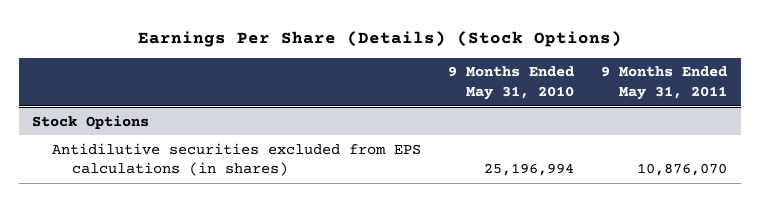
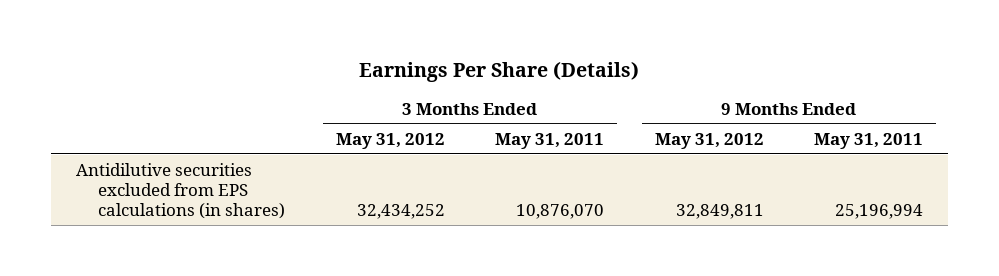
- Earnings Per Share (Details) (Stock Options)
+ Earnings Per Share (Details)
- | 9 Months Ended May 31, 2010 | 9 Months Ended May 31, 2011
+ | 3 Months Ended May 31, 2012 | 3 Months Ended May 31, 2011 | 9 Months Ended May 31, 2012 | 9 Months Ended May 31, 2011
- Stock Options
- Antidilutive securities excluded from EPS calculations (in shares) | 25,196,994 | 10,876,070
+ Antidilutive securities excluded from EPS calculations (in shares) | 32,434,252 | 10,876,070 | 32,849,811 | 25,196,994

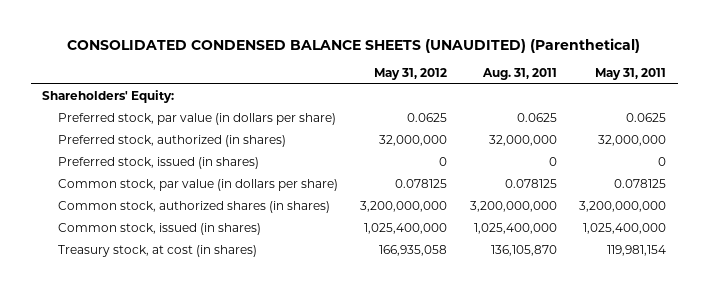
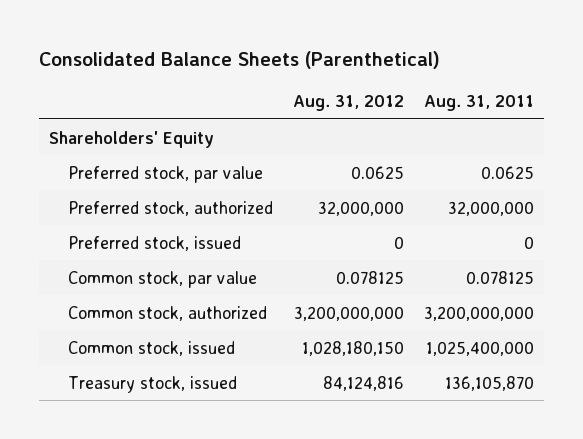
- CONSOLIDATED CONDENSED BALANCE SHEETS (UNAUDITED) (Parenthetical)
+ Consolidated Balance Sheets (Parenthetical)
- | May 31, 2012 | Aug. 31, 2011 | May 31, 2011
+ | Aug. 31, 2012 | Aug. 31, 2011
- Shareholders' Equity:
- Preferred stock, par value (in dollars per share) | 0.0625 | 0.0625 | 0.0625
- Preferred stock, authorized (in shares) | 32,000,000 | 32,000,000 | 32,000,000
- Preferred stock, issued (in shares) | 0 | 0 | 0
- Common stock, par value (in dollars per share) | 0.078125 | 0.078125 | 0.078125
- Common stock, authorized shares (in shares) | 3,200,000,000 | 3,200,000,000 | 3,200,000,000
- Common stock, issued (in shares) | 1,025,400,000 | 1,025,400,000 | 1,025,400,000
- Treasury stock, at cost (in shares) | 166,935,058 | 136,105,870 | 119,981,154
+ Shareholders' Equity
+ Preferred stock, par value | 0.0625 | 0.0625
+ Preferred stock, authorized | 32,000,000 | 32,000,000
+ Preferred stock, issued | 0 | 0
+ Common stock, par value | 0.078125 | 0.078125
+ Common stock, authorized | 3,200,000,000 | 3,200,000,000
+ Common stock, issued | 1,028,180,150 | 1,025,400,000
+ Treasury stock, issued | 84,124,816 | 136,105,870

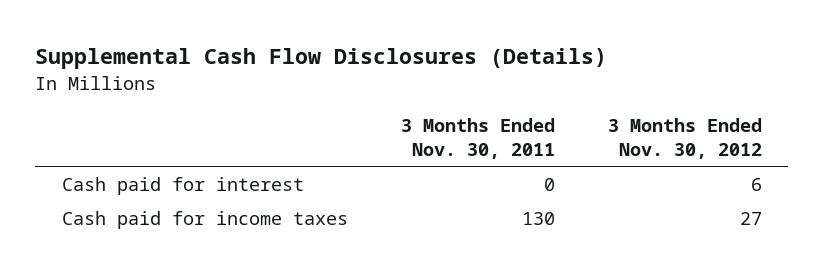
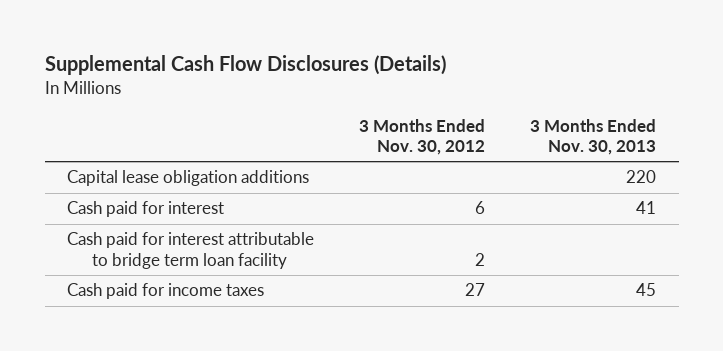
- | 3 Months Ended Nov. 30, 2011 | 3 Months Ended Nov. 30, 2012
+ | 3 Months Ended Nov. 30, 2012 | 3 Months Ended Nov. 30, 2013
+ Capital lease obligation additions | | 220
+ Cash paid for interest attributable to bridge term loan facility | 2 |

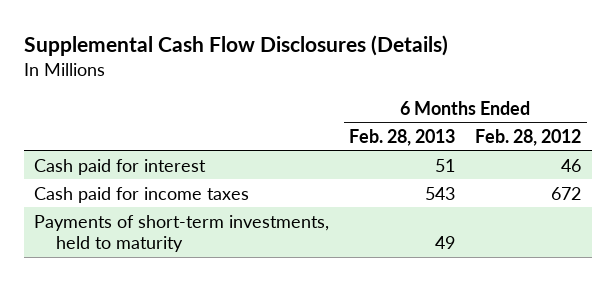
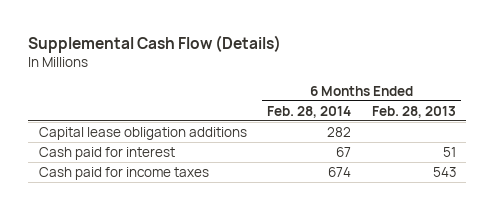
- Supplemental Cash Flow Disclosures (Details)
+ Supplemental Cash Flow (Details)
- | 6 Months Ended Feb. 28, 2013 | 6 Months Ended Feb. 28, 2012
+ | 6 Months Ended Feb. 28, 2014 | 6 Months Ended Feb. 28, 2013
+ Capital lease obligation additions | 282 |
- Payments of short-term investments, held to maturity | 49 |

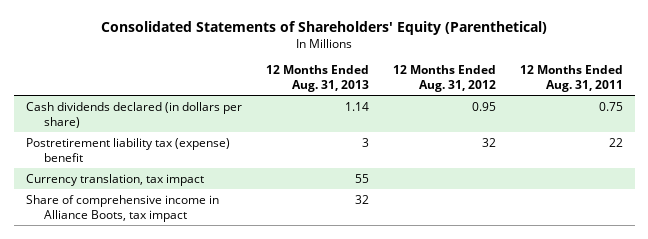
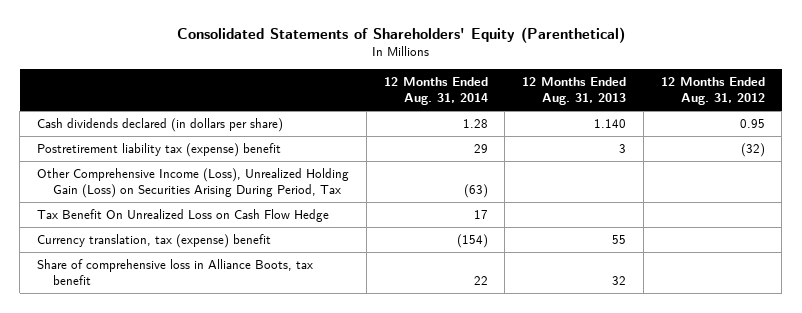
- | 12 Months Ended Aug. 31, 2013 | 12 Months Ended Aug. 31, 2012 | 12 Months Ended Aug. 31, 2011
+ | 12 Months Ended Aug. 31, 2014 | 12 Months Ended Aug. 31, 2013 | 12 Months Ended Aug. 31, 2012
- Cash dividends declared (in dollars per share) | 1.14 | 0.95 | 0.75
- Postretirement liability tax (expense) benefit | 3 | 32 | 22
- Currency translation, tax impact | 55 | |
- Share of comprehensive income in Alliance Boots, tax impact | 32 | |
+ Cash dividends declared (in dollars per share) | 1.28 | 1.140 | 0.95
+ Postretirement liability tax (expense) benefit | 29 | 3 | (32)
+ Other Comprehensive Income (Loss), Unrealized Holding Gain (Loss) on Securities Arising During Period, Tax | (63) | |
+ Tax Benefit On Unrealized Loss on Cash Flow Hedge | 17 | |
+ Currency translation, tax (expense) benefit | (154) | 55 |
+ Share of comprehensive loss in Alliance Boots, tax benefit | 22 | 32 |

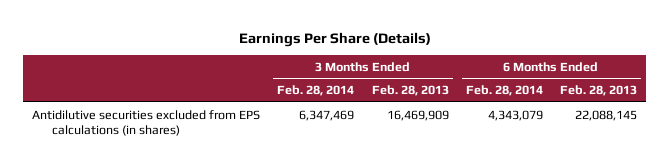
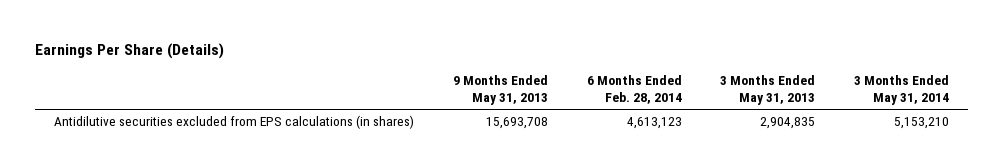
- | 3 Months Ended Feb. 28, 2014 | 3 Months Ended Feb. 28, 2013 | 6 Months Ended Feb. 28, 2014 | 6 Months Ended Feb. 28, 2013
+ | 9 Months Ended May 31, 2013 | 6 Months Ended Feb. 28, 2014 | 3 Months Ended May 31, 2013 | 3 Months Ended May 31, 2014
- Antidilutive securities excluded from EPS calculations (in shares) | 6,347,469 | 16,469,909 | 4,343,079 | 22,088,145
+ Antidilutive securities excluded from EPS calculations (in shares) | 15,693,708 | 4,613,123 | 2,904,835 | 5,153,210

